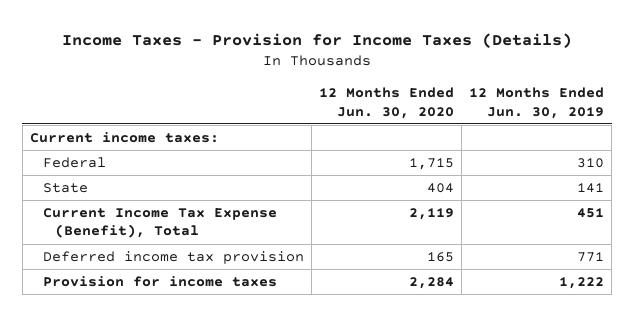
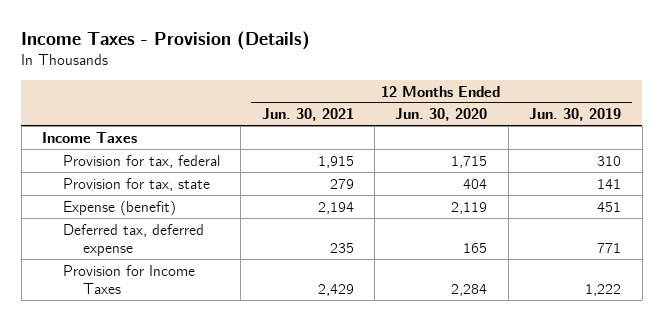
- Income Taxes - Provision for Income Taxes (Details)
+ Income Taxes - Provision (Details)
- | 12 Months Ended Jun. 30, 2020 | 12 Months Ended Jun. 30, 2019
+ | 12 Months Ended Jun. 30, 2021 | 12 Months Ended Jun. 30, 2020 | 12 Months Ended Jun. 30, 2019
- Current income taxes:
- Federal | 1,715 | 310
- State | 404 | 141
- Current Income Tax Expense (Benefit), Total | 2,119 | 451
- Deferred income tax provision | 165 | 771
- Provision for income taxes | 2,284 | 1,222
+ Income Taxes
+ Provision for tax, federal | 1,915 | 1,715 | 310
+ Provision for tax, state | 279 | 404 | 141
+ Expense (benefit) | 2,194 | 2,119 | 451
+ Deferred tax, deferred expense | 235 | 165 | 771
+ Provision for Income Taxes | 2,429 | 2,284 | 1,222

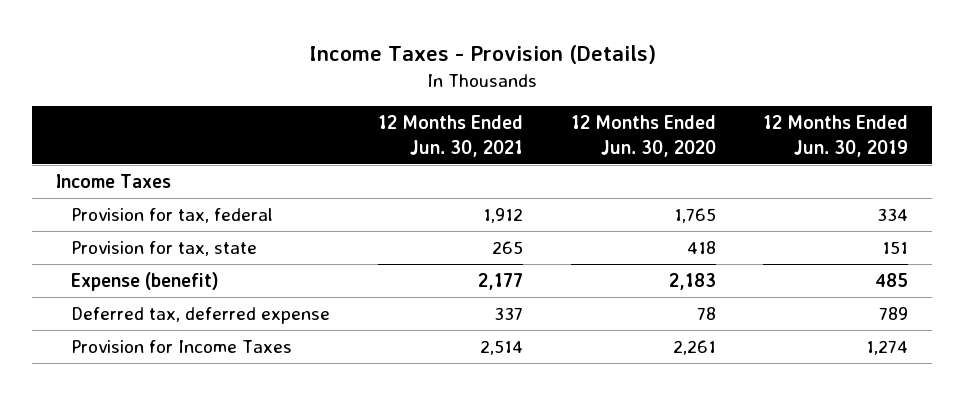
- Provision for tax, federal | 1,915 | 1,715 | 310
- Provision for tax, state | 279 | 404 | 141
- Expense (benefit) | 2,194 | 2,119 | 451
- Deferred tax, deferred expense | 235 | 165 | 771
- Provision for Income Taxes | 2,429 | 2,284 | 1,222
+ Provision for tax, federal | 1,912 | 1,765 | 334
+ Provision for tax, state | 265 | 418 | 151
+ Expense (benefit) | 2,177 | 2,183 | 485
+ Deferred tax, deferred expense | 337 | 78 | 789
+ Provision for Income Taxes | 2,514 | 2,261 | 1,274

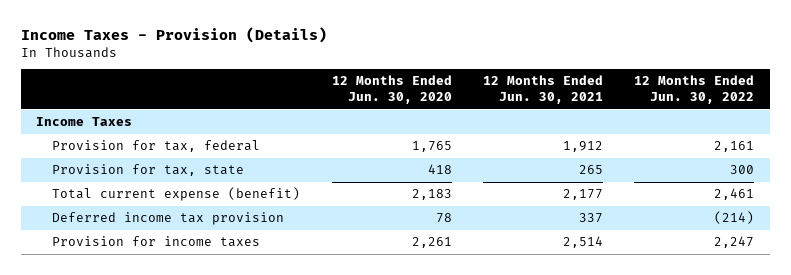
- | 12 Months Ended Jun. 30, 2021 | 12 Months Ended Jun. 30, 2020 | 12 Months Ended Jun. 30, 2019
+ | 12 Months Ended Jun. 30, 2020 | 12 Months Ended Jun. 30, 2021 | 12 Months Ended Jun. 30, 2022
- Expense (benefit) | 2,177 | 2,183 | 485
- Deferred tax, deferred expense | 337 | 78 | 789
- Provision for Income Taxes | 2,514 | 2,261 | 1,274
+ Total current expense (benefit) | 2,183 | 2,177 | 2,461
+ Deferred income tax provision | 78 | 337 | (214)
+ Provision for income taxes | 2,261 | 2,514 | 2,247

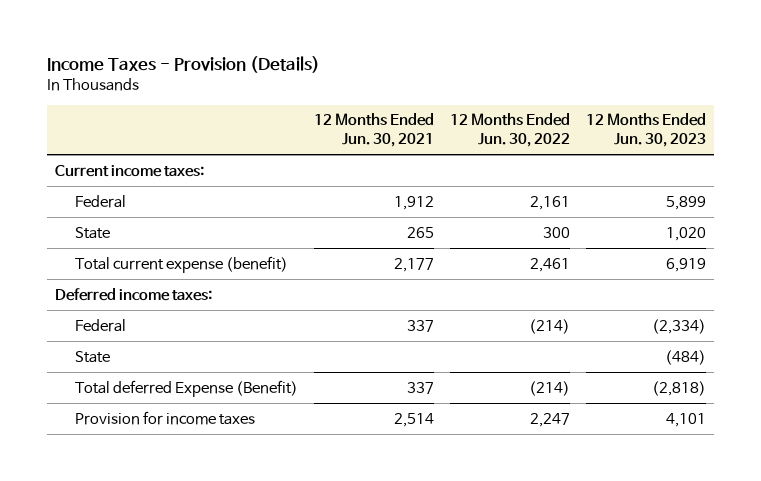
- | 12 Months Ended Jun. 30, 2020 | 12 Months Ended Jun. 30, 2021 | 12 Months Ended Jun. 30, 2022
+ | 12 Months Ended Jun. 30, 2021 | 12 Months Ended Jun. 30, 2022 | 12 Months Ended Jun. 30, 2023
- Income Taxes
- Provision for tax, federal | 1,765 | 1,912 | 2,161
- Provision for tax, state | 418 | 265 | 300
+ Current income taxes:
+ Federal | 1,912 | 2,161 | 5,899
+ State | 265 | 300 | 1,020
- Deferred income tax provision | 78 | 337 | (214)
+ Deferred income taxes:
+ Federal | 337 | (214) | (2,334)
+ State | | | (484)
+ Total deferred Expense (Benefit) | 337 | (214) | (2,818)

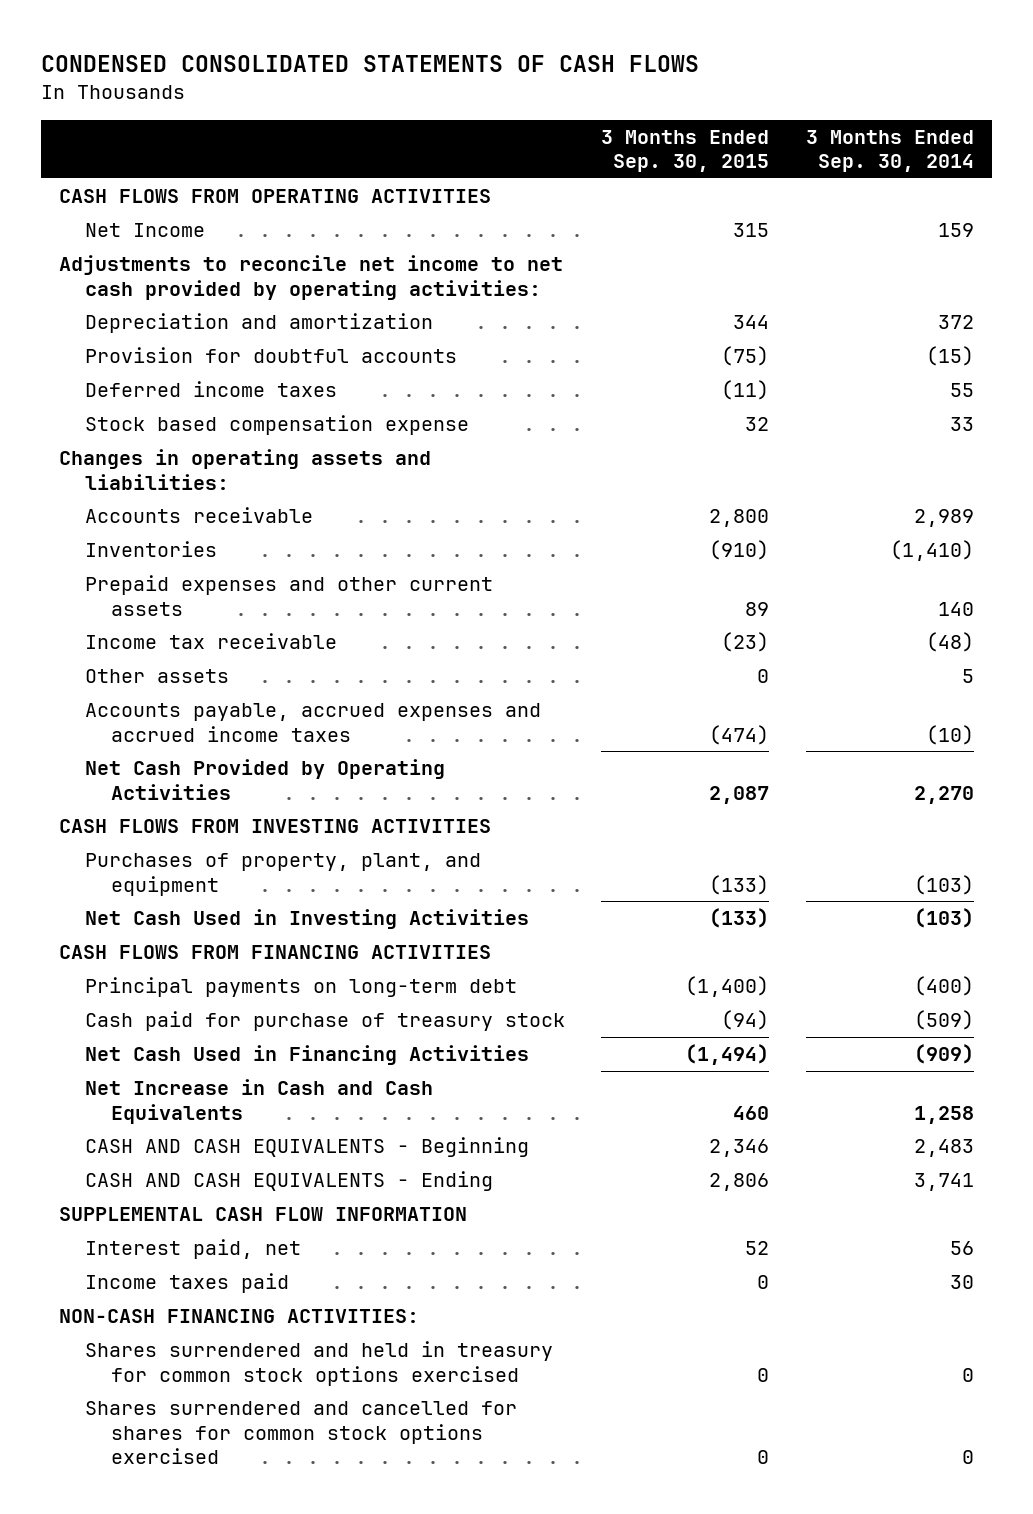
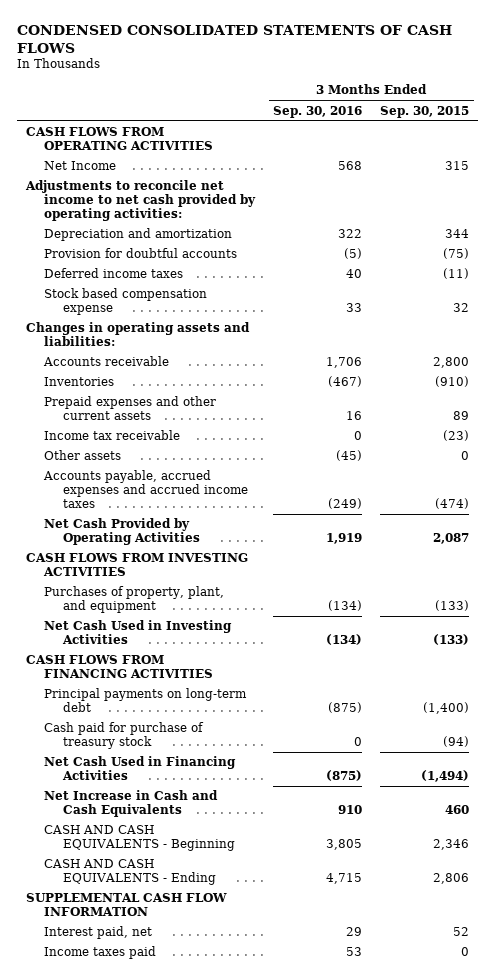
- | 3 Months Ended Sep. 30, 2015 | 3 Months Ended Sep. 30, 2014
+ | 3 Months Ended Sep. 30, 2016 | 3 Months Ended Sep. 30, 2015
- NON-CASH FINANCING ACTIVITIES:
- Shares surrendered and held in treasury for common stock options exercised | 0 | 0
- Shares surrendered and cancelled for shares for common stock options exercised | 0 | 0

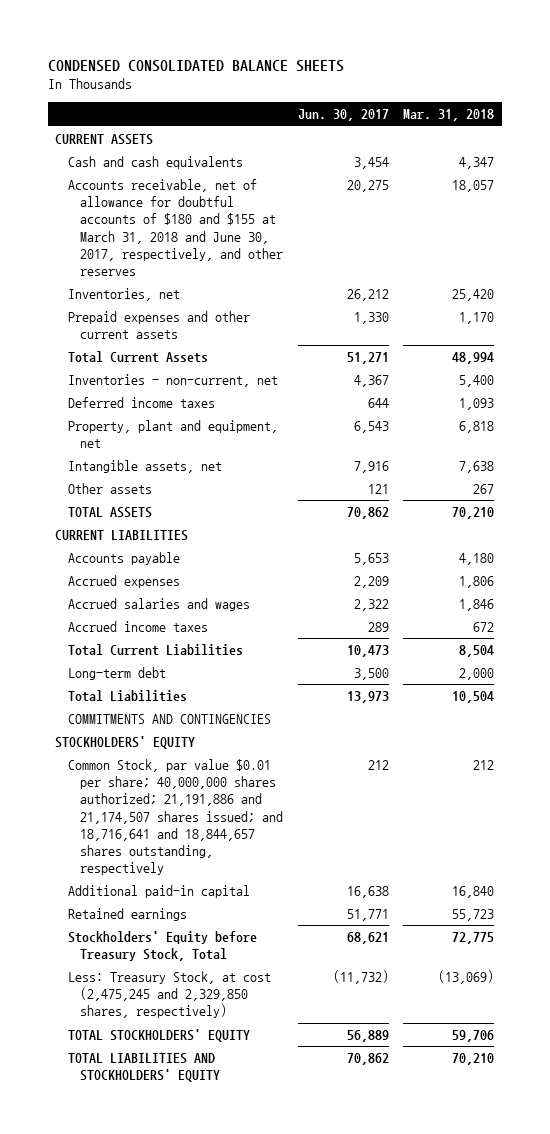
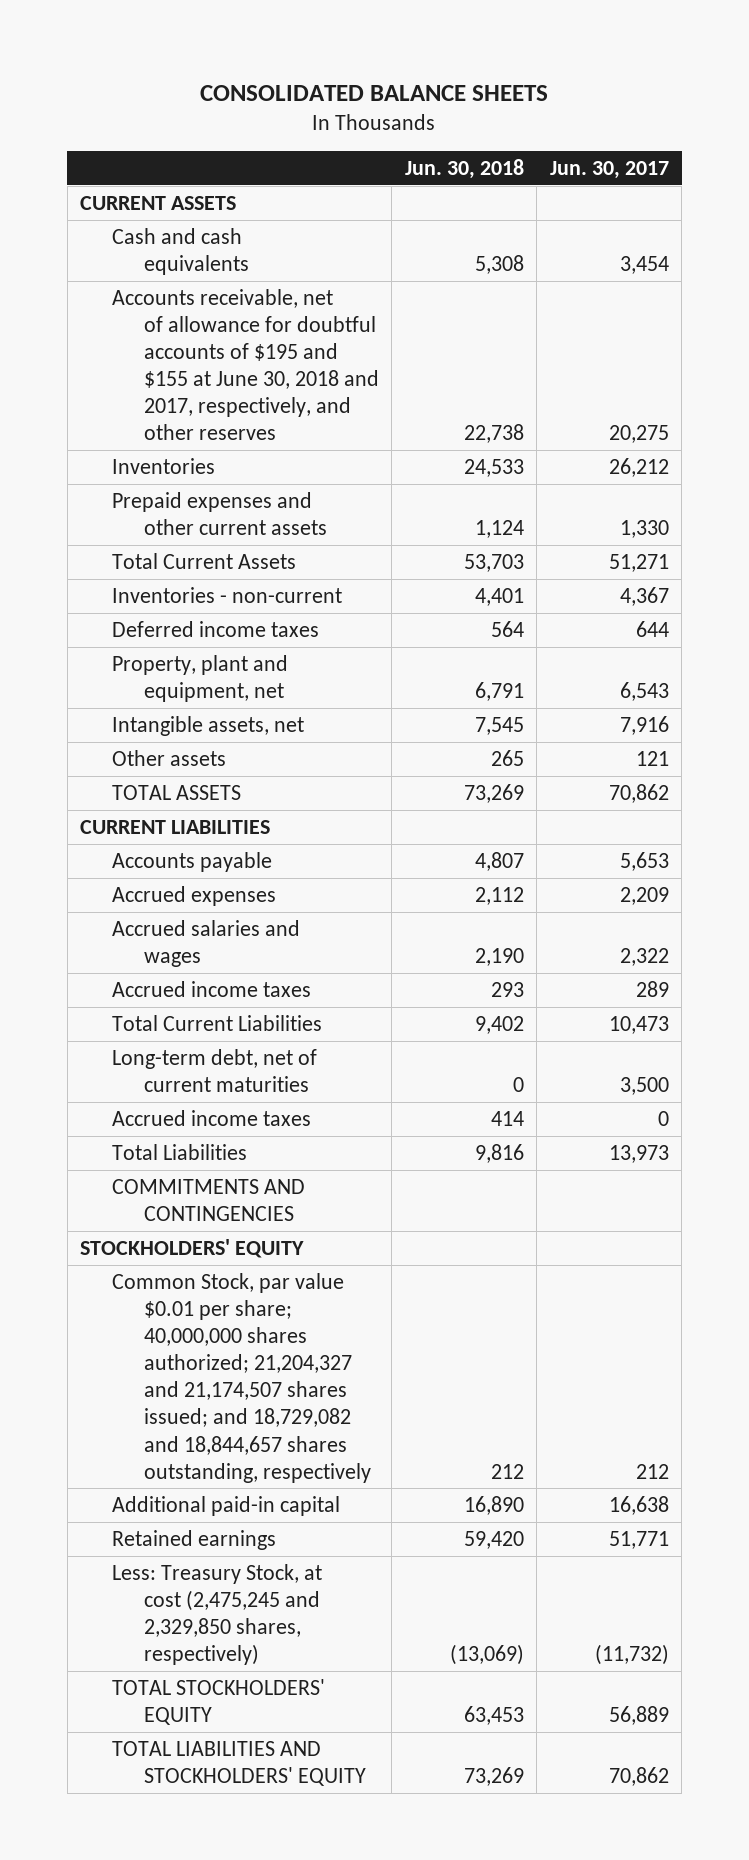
- CONDENSED CONSOLIDATED BALANCE SHEETS
+ CONSOLIDATED BALANCE SHEETS
- | Jun. 30, 2017 | Mar. 31, 2018
+ | Jun. 30, 2018 | Jun. 30, 2017
- Accounts receivable, net of allowance for doubtful accounts of $180 and $155 at March 31, 2018 and June 30, 2017, respectively, and other reserves | 20,275 | 18,057
- Inventories, net | 26,212 | 25,420
+ Accounts receivable, net of allowance for doubtful accounts of $195 and $155 at June 30, 2018 and 2017, respectively, and other reserves | 22,738 | 20,275
+ Inventories | 24,533 | 26,212
- Inventories - non-current, net | 4,367 | 5,400
+ Inventories - non-current | 4,401 | 4,367
- Long-term debt | 3,500 | 2,000
+ Long-term debt, net of current maturities | 0 | 3,500
+ Accrued income taxes | 414 | 0
- Common Stock, par value $0.01 per share; 40,000,000 shares authorized; 21,191,886 and 21,174,507 shares issued; and 18,716,641 and 18,844,657 shares outstanding, respectively | 212 | 212
+ Common Stock, par value $0.01 per share; 40,000,000 shares authorized; 21,204,327 and 21,174,507 shares issued; and 18,729,082 and 18,844,657 shares outstanding, respectively | 212 | 212
- Stockholders' Equity before Treasury Stock, Total | 68,621 | 72,775

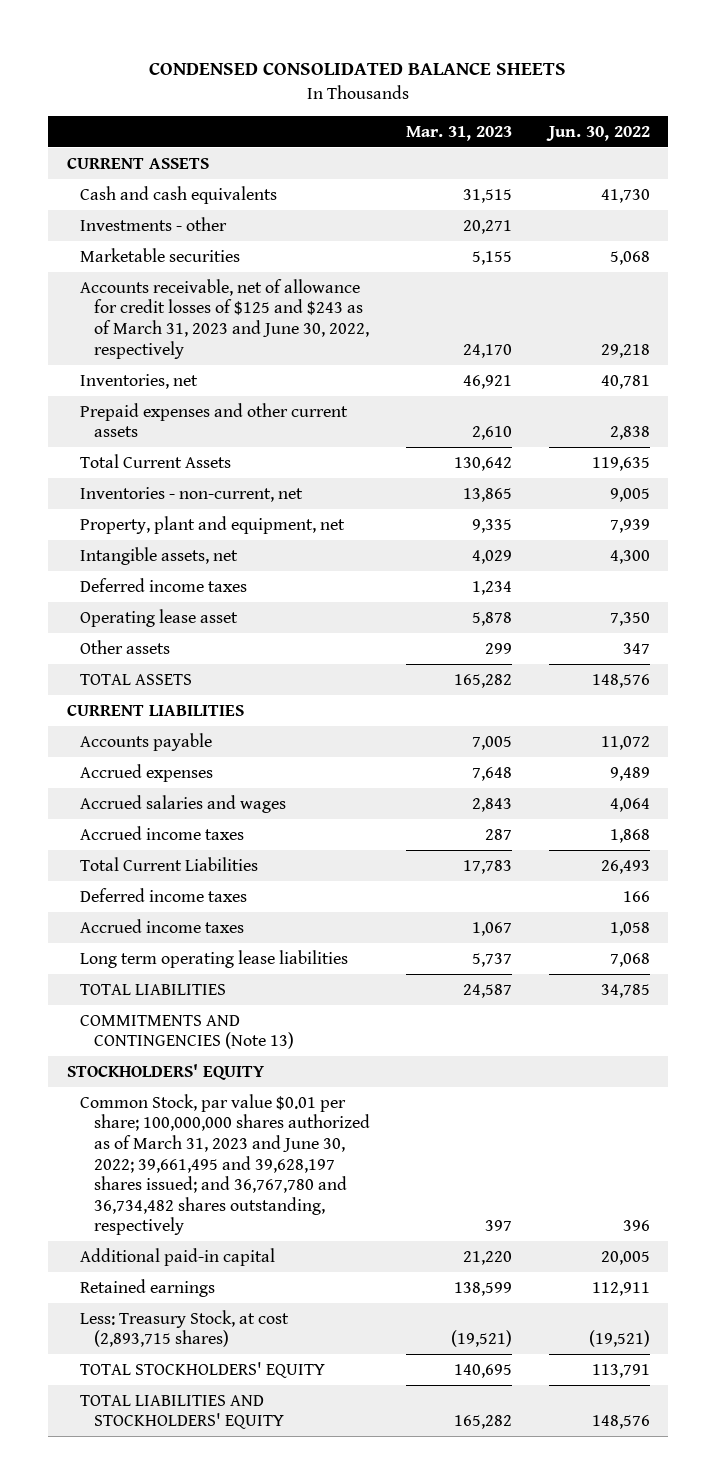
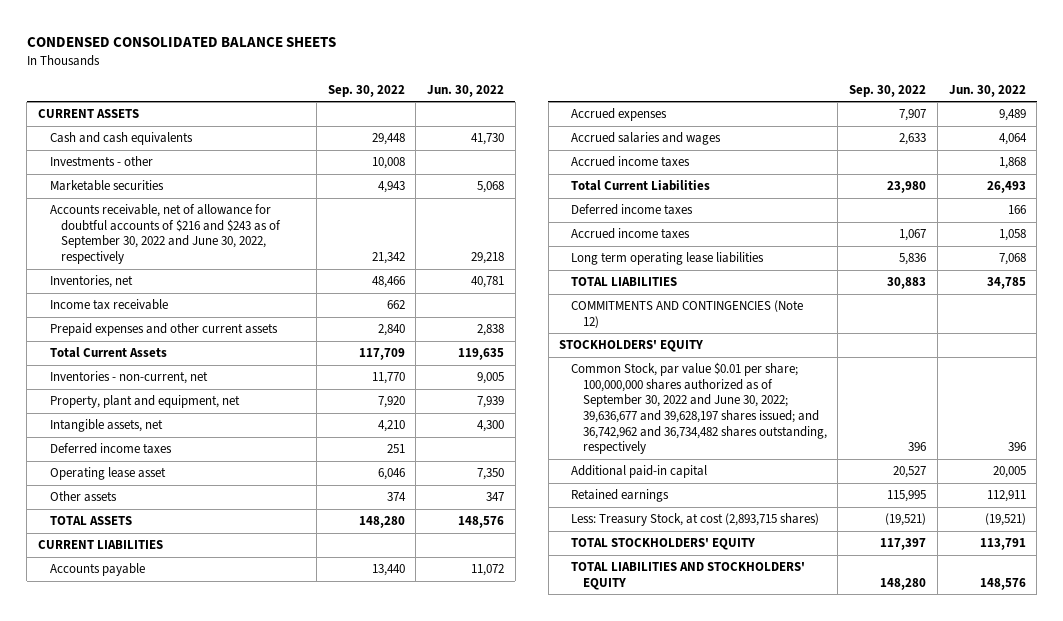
- | Mar. 31, 2023 | Jun. 30, 2022
+ | Sep. 30, 2022 | Jun. 30, 2022
- Accounts receivable, net of allowance for credit losses of $125 and $243 as of March 31, 2023 and June 30, 2022, respectively | 24,170 | 29,218
+ Accounts receivable, net of allowance for doubtful accounts of $216 and $243 as of September 30, 2022 and June 30, 2022, respectively | 21,342 | 29,218
+ Income tax receivable | 662 |
- COMMITMENTS AND CONTINGENCIES (Note 13)
+ COMMITMENTS AND CONTINGENCIES (Note 12)
- Common Stock, par value $0.01 per share; 100,000,000 shares authorized as of March 31, 2023 and June 30, 2022; 39,661,495 and 39,628,197 shares issued; and 36,767,780 and 36,734,482 shares outstanding, respectively | 397 | 396
+ Common Stock, par value $0.01 per share; 100,000,000 shares authorized as of September 30, 2022 and June 30, 2022; 39,636,677 and 39,628,197 shares issued; and 36,742,962 and 36,734,482 shares outstanding, respectively | 396 | 396

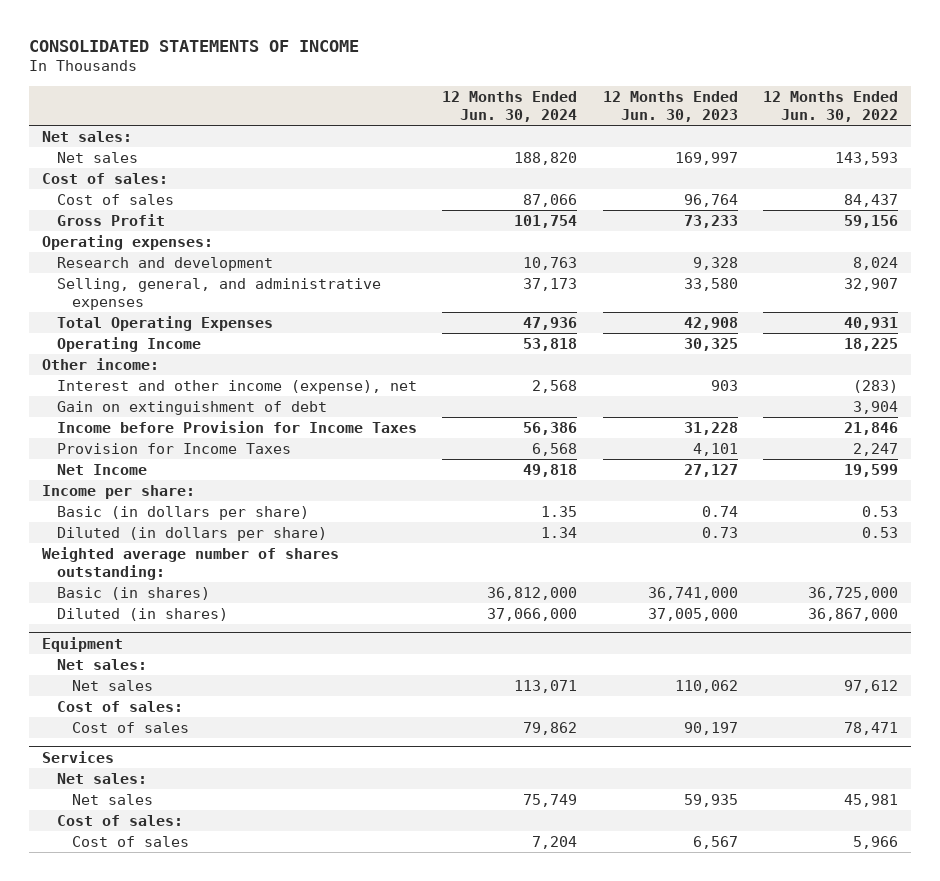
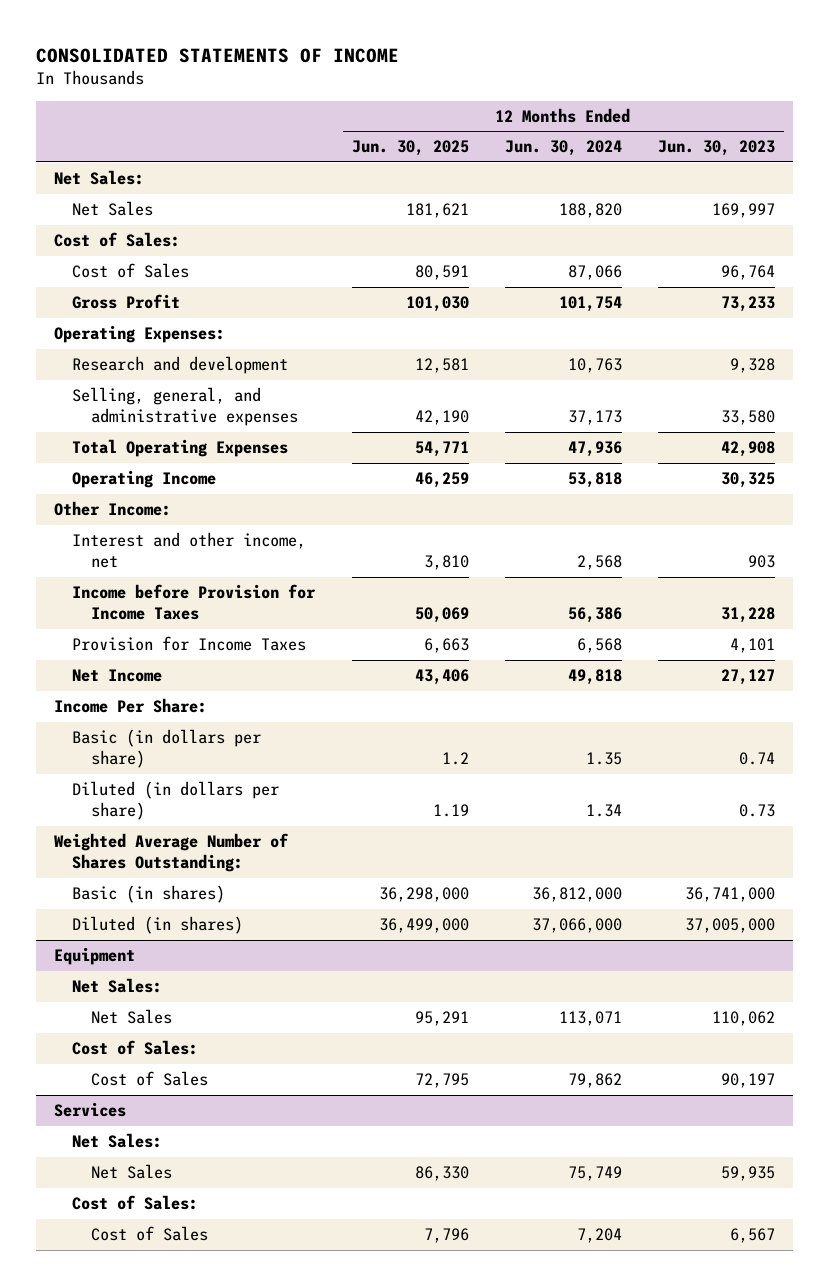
- | 12 Months Ended Jun. 30, 2024 | 12 Months Ended Jun. 30, 2023 | 12 Months Ended Jun. 30, 2022
+ | 12 Months Ended Jun. 30, 2025 | 12 Months Ended Jun. 30, 2024 | 12 Months Ended Jun. 30, 2023
- Net sales:
- Net sales | 188,820 | 169,997 | 143,593
- Cost of sales:
- Cost of sales | 87,066 | 96,764 | 84,437
+ Net Sales:
+ Net Sales | 181,621 | 188,820 | 169,997
+ Cost of Sales:
+ Cost of Sales | 80,591 | 87,066 | 96,764
- Operating expenses:
+ Operating Expenses:
- Other income:
- Interest and other income (expense), net | 2,568 | 903 | (283)
- Gain on extinguishment of debt | | | 3,904
+ Other Income:
+ Interest and other income, net | 3,810 | 2,568 | 903
- Income per share:
+ Income Per Share:
- Weighted average number of shares outstanding:
+ Weighted Average Number of Shares Outstanding:
@ Equipment
- Net sales:
- Net sales | 113,071 | 110,062 | 97,612
- Cost of sales:
- Cost of sales | 79,862 | 90,197 | 78,471
+ Net Sales:
+ Net Sales | 95,291 | 113,071 | 110,062
+ Cost of Sales:
+ Cost of Sales | 72,795 | 79,862 | 90,197
@ Services
- Net sales:
- Net sales | 75,749 | 59,935 | 45,981
- Cost of sales:
- Cost of sales | 7,204 | 6,567 | 5,966
+ Net Sales:
+ Net Sales | 86,330 | 75,749 | 59,935
+ Cost of Sales:
+ Cost of Sales | 7,796 | 7,204 | 6,567

